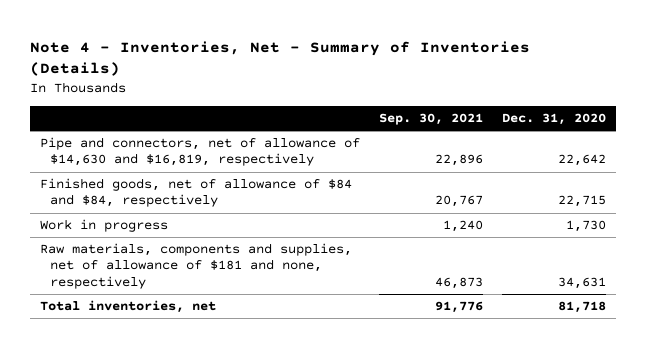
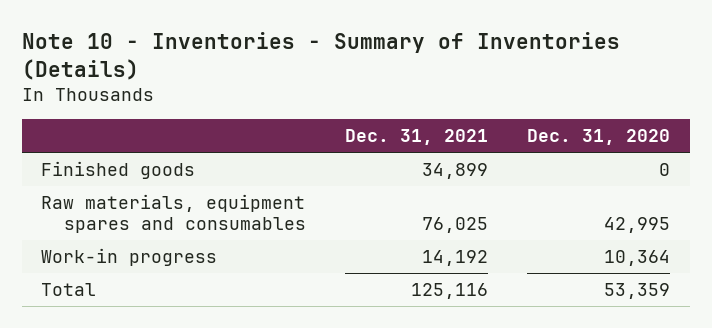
- Note 4 - Inventories, Net - Summary of Inventories (Details)
+ Note 10 - Inventories - Summary of Inventories (Details)
- | Sep. 30, 2021 | Dec. 31, 2020
+ | Dec. 31, 2021 | Dec. 31, 2020
- Pipe and connectors, net of allowance of $14,630 and $16,819, respectively | 22,896 | 22,642
- Finished goods, net of allowance of $84 and $84, respectively | 20,767 | 22,715
- Work in progress | 1,240 | 1,730
- Raw materials, components and supplies, net of allowance of $181 and none, respectively | 46,873 | 34,631
- Total inventories, net | 91,776 | 81,718
+ Finished goods | 34,899 | 0
+ Raw materials, equipment spares and consumables | 76,025 | 42,995
+ Work-in progress | 14,192 | 10,364
+ Total | 125,116 | 53,359

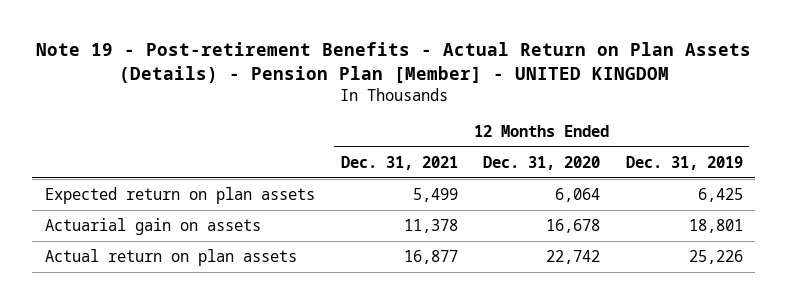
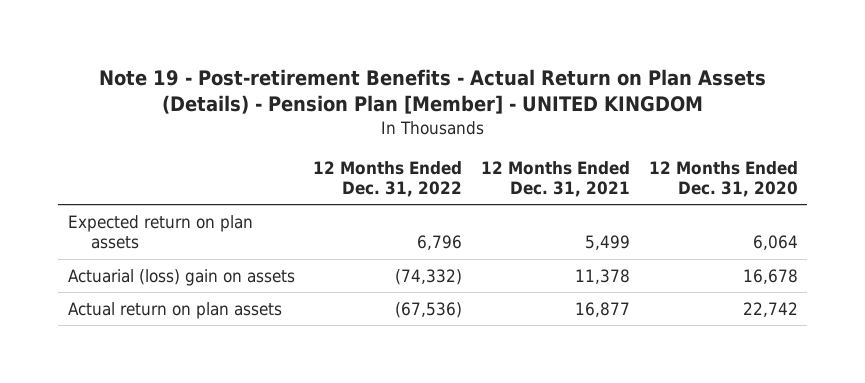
- | 12 Months Ended Dec. 31, 2021 | 12 Months Ended Dec. 31, 2020 | 12 Months Ended Dec. 31, 2019
+ | 12 Months Ended Dec. 31, 2022 | 12 Months Ended Dec. 31, 2021 | 12 Months Ended Dec. 31, 2020
- Actuarial gain on assets | 11,378 | 16,678 | 18,801
+ Actuarial (loss) gain on assets | (74,332) | 11,378 | 16,678

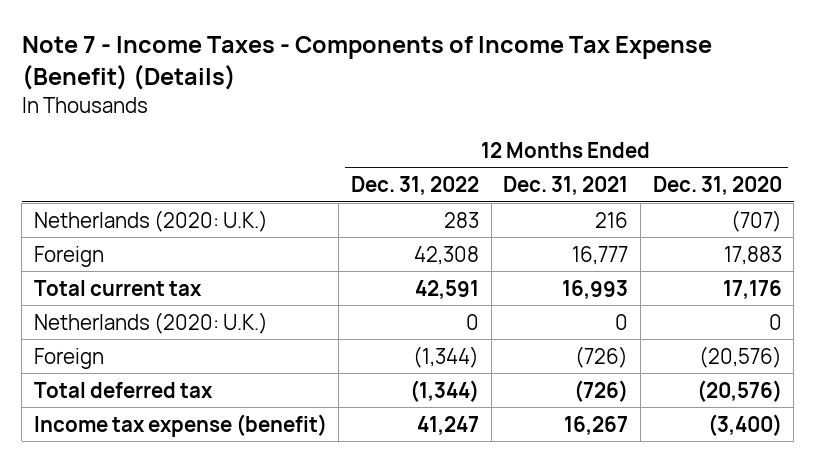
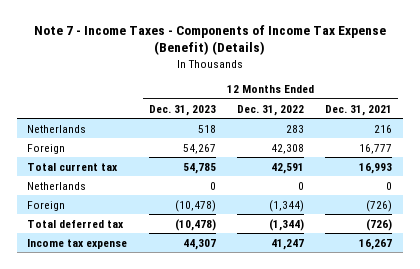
- | 12 Months Ended Dec. 31, 2022 | 12 Months Ended Dec. 31, 2021 | 12 Months Ended Dec. 31, 2020
+ | 12 Months Ended Dec. 31, 2023 | 12 Months Ended Dec. 31, 2022 | 12 Months Ended Dec. 31, 2021
- Netherlands (2020: U.K.) | 283 | 216 | (707)
+ Netherlands | 518 | 283 | 216
- Netherlands (2020: U.K.) | 0 | 0 | 0
+ Netherlands | 0 | 0 | 0
- Income tax expense (benefit) | 41,247 | 16,267 | (3,400)
+ Income tax expense | 44,307 | 41,247 | 16,267

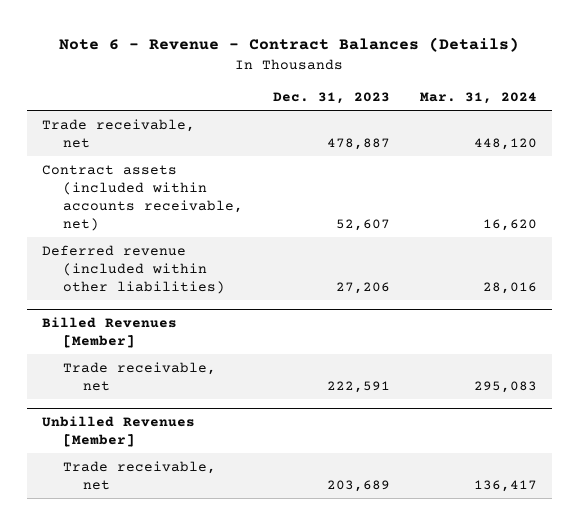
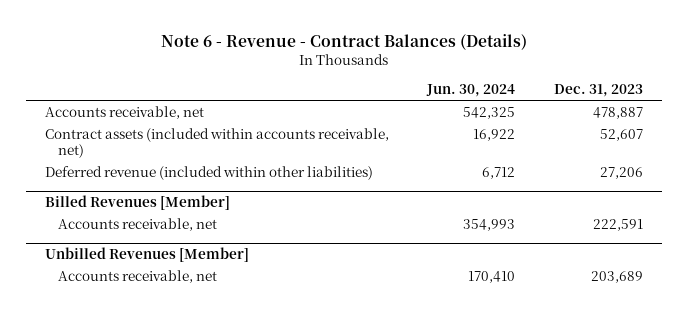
- | Dec. 31, 2023 | Mar. 31, 2024
+ | Jun. 30, 2024 | Dec. 31, 2023
- Trade receivable, net | 478,887 | 448,120
+ Accounts receivable, net | 542,325 | 478,887
@ Billed Revenues [Member]
- Trade receivable, net | 222,591 | 295,083
+ Accounts receivable, net | 354,993 | 222,591
@ Unbilled Revenues [Member]
- Trade receivable, net | 203,689 | 136,417
+ Accounts receivable, net | 170,410 | 203,689

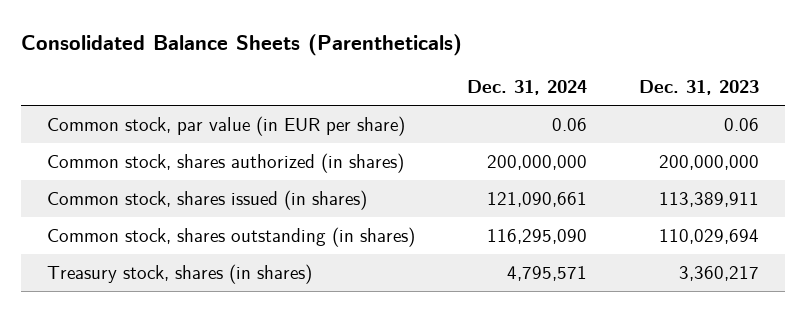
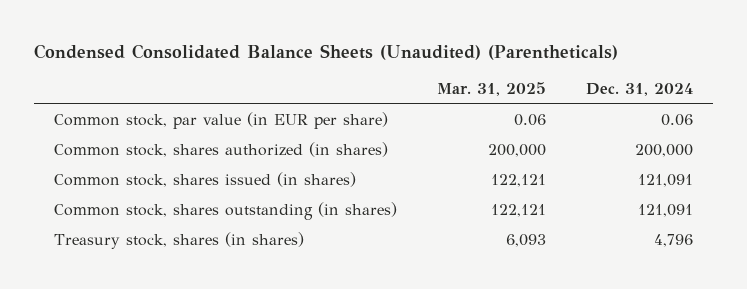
- Consolidated Balance Sheets (Parentheticals)
+ Condensed Consolidated Balance Sheets (Unaudited) (Parentheticals)
- | Dec. 31, 2024 | Dec. 31, 2023
+ | Mar. 31, 2025 | Dec. 31, 2024
- Common stock, shares authorized (in shares) | 200,000,000 | 200,000,000
- Common stock, shares issued (in shares) | 121,090,661 | 113,389,911
- Common stock, shares outstanding (in shares) | 116,295,090 | 110,029,694
- Treasury stock, shares (in shares) | 4,795,571 | 3,360,217
+ Common stock, shares authorized (in shares) | 200,000 | 200,000
+ Common stock, shares issued (in shares) | 122,121 | 121,091
+ Common stock, shares outstanding (in shares) | 122,121 | 121,091
+ Treasury stock, shares (in shares) | 6,093 | 4,796

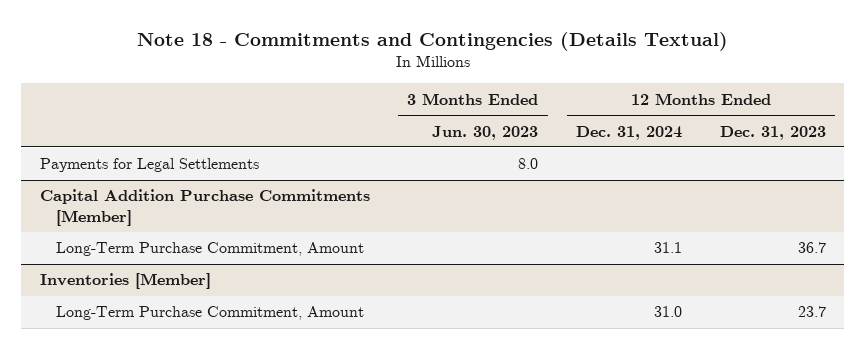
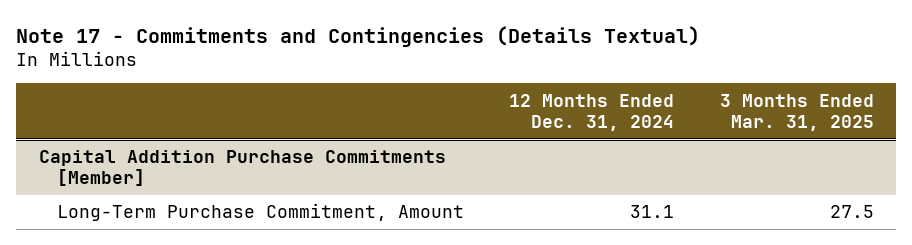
- Note 18 - Commitments and Contingencies (Details Textual)
+ Note 17 - Commitments and Contingencies (Details Textual)
- | 3 Months Ended Jun. 30, 2023 | 12 Months Ended Dec. 31, 2024 | 12 Months Ended Dec. 31, 2023
+ | 12 Months Ended Dec. 31, 2024 | 3 Months Ended Mar. 31, 2025
- Payments for Legal Settlements | 8.0 | |
- Inventories [Member]
- Long-Term Purchase Commitment, Amount | | 31.0 | 23.7

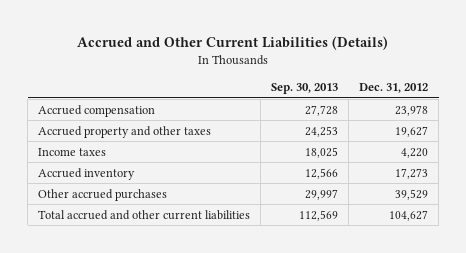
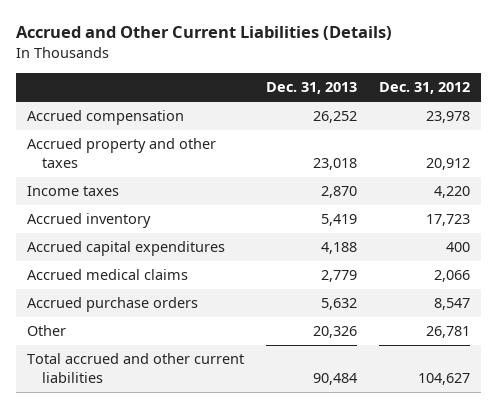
- | Sep. 30, 2013 | Dec. 31, 2012
+ | Dec. 31, 2013 | Dec. 31, 2012
- Accrued property and other taxes | 24,253 | 19,627
+ Accrued property and other taxes | 23,018 | 20,912
- Accrued inventory | 12,566 | 17,273
- Other accrued purchases | 29,997 | 39,529
+ Accrued inventory | 5,419 | 17,723
+ Accrued capital expenditures | 4,188 | 400
+ Accrued medical claims | 2,779 | 2,066
+ Accrued purchase orders | 5,632 | 8,547
+ Other | 20,326 | 26,781

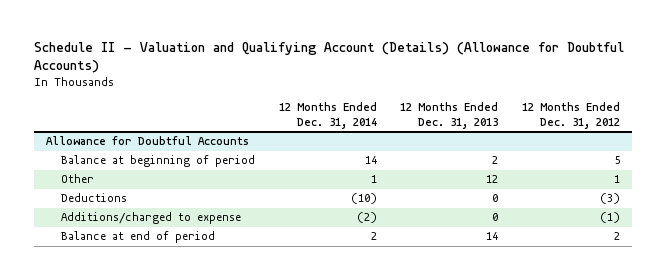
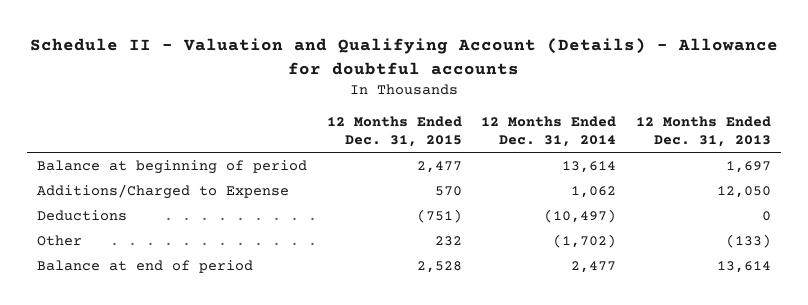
- Schedule II - Valuation and Qualifying Account (Details) (Allowance for Doubtful Accounts)
+ Schedule II - Valuation and Qualifying Account (Details) - Allowance for doubtful accounts
- | 12 Months Ended Dec. 31, 2014 | 12 Months Ended Dec. 31, 2013 | 12 Months Ended Dec. 31, 2012
+ | 12 Months Ended Dec. 31, 2015 | 12 Months Ended Dec. 31, 2014 | 12 Months Ended Dec. 31, 2013
- Allowance for Doubtful Accounts
- Balance at beginning of period | 14 | 2 | 5
- Other | 1 | 12 | 1
- Deductions | (10) | 0 | (3)
- Additions/charged to expense | (2) | 0 | (1)
- Balance at end of period | 2 | 14 | 2
+ Balance at beginning of period | 2,477 | 13,614 | 1,697
+ Additions/Charged to Expense | 570 | 1,062 | 12,050
+ Deductions | (751) | (10,497) | 0
+ Other | 232 | (1,702) | (133)
+ Balance at end of period | 2,528 | 2,477 | 13,614

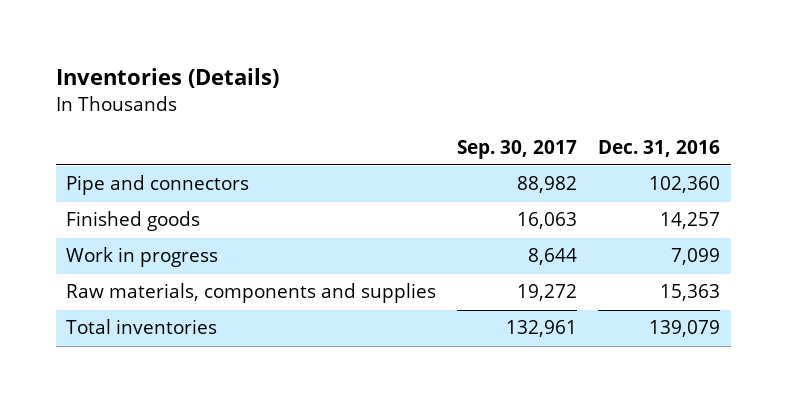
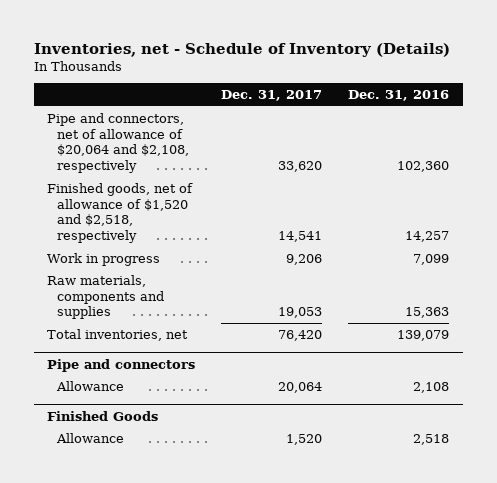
- Inventories (Details)
+ Inventories, net - Schedule of Inventory (Details)
- | Sep. 30, 2017 | Dec. 31, 2016
+ | Dec. 31, 2017 | Dec. 31, 2016
- Pipe and connectors | 88,982 | 102,360
- Finished goods | 16,063 | 14,257
+ Pipe and connectors, net of allowance of $20,064 and $2,108, respectively | 33,620 | 102,360
+ Finished goods, net of allowance of $1,520 and $2,518, respectively | 14,541 | 14,257
- Total inventories | 132,961 | 139,079
+ Total inventories, net | 76,420 | 139,079
+ Pipe and connectors
+ Allowance | 20,064 | 2,108
+ Finished Goods
+ Allowance | 1,520 | 2,518

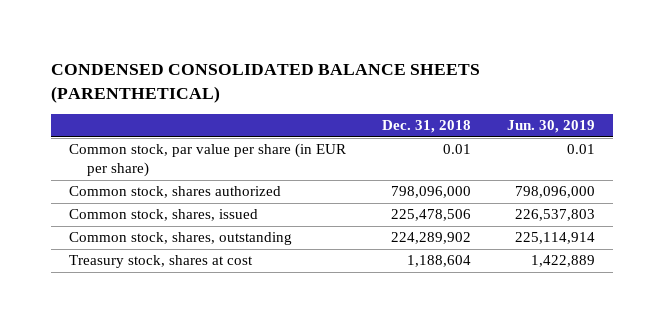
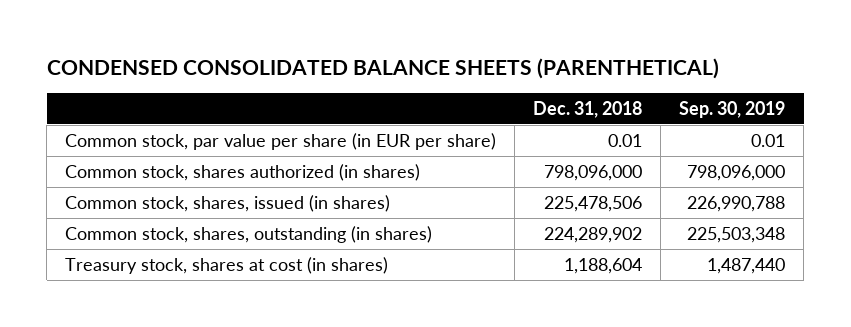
- | Dec. 31, 2018 | Jun. 30, 2019
+ | Dec. 31, 2018 | Sep. 30, 2019
- Common stock, shares authorized | 798,096,000 | 798,096,000
- Common stock, shares, issued | 225,478,506 | 226,537,803
- Common stock, shares, outstanding | 224,289,902 | 225,114,914
- Treasury stock, shares at cost | 1,188,604 | 1,422,889
+ Common stock, shares authorized (in shares) | 798,096,000 | 798,096,000
+ Common stock, shares, issued (in shares) | 225,478,506 | 226,990,788
+ Common stock, shares, outstanding (in shares) | 224,289,902 | 225,503,348
+ Treasury stock, shares at cost (in shares) | 1,188,604 | 1,487,440

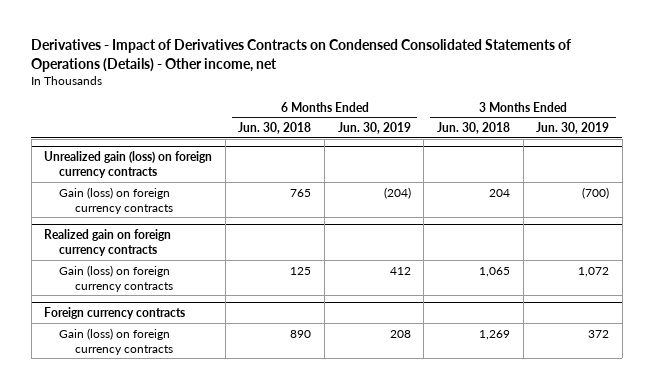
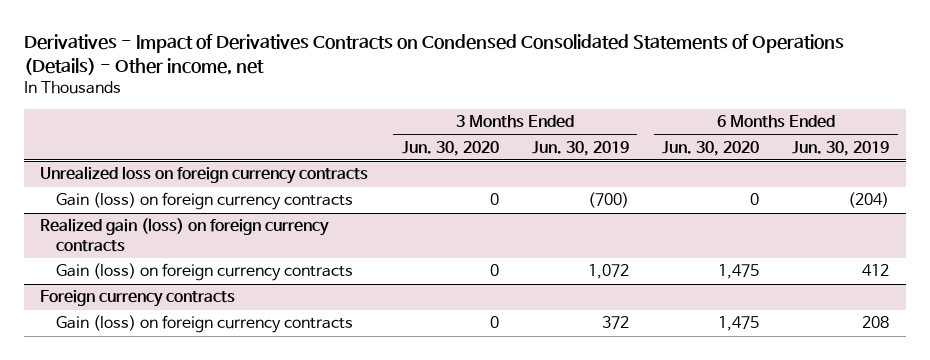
- | 6 Months Ended Jun. 30, 2018 | 6 Months Ended Jun. 30, 2019 | 3 Months Ended Jun. 30, 2018 | 3 Months Ended Jun. 30, 2019
+ | 3 Months Ended Jun. 30, 2020 | 3 Months Ended Jun. 30, 2019 | 6 Months Ended Jun. 30, 2020 | 6 Months Ended Jun. 30, 2019
- Unrealized gain (loss) on foreign currency contracts
+ Unrealized loss on foreign currency contracts
- Realized gain on foreign currency contracts
+ Realized gain (loss) on foreign currency contracts

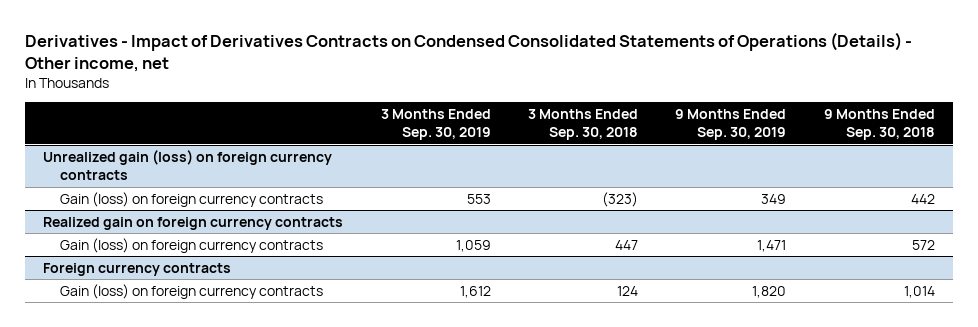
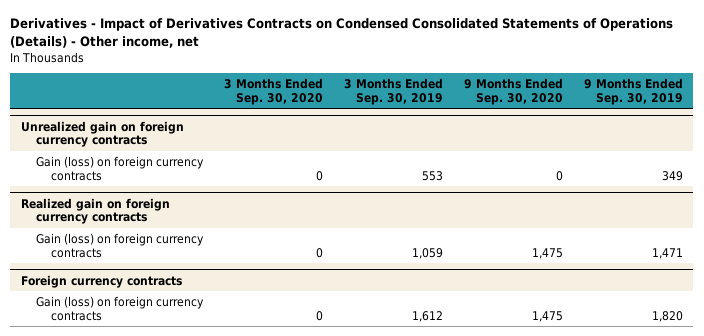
- | 3 Months Ended Sep. 30, 2019 | 3 Months Ended Sep. 30, 2018 | 9 Months Ended Sep. 30, 2019 | 9 Months Ended Sep. 30, 2018
+ | 3 Months Ended Sep. 30, 2020 | 3 Months Ended Sep. 30, 2019 | 9 Months Ended Sep. 30, 2020 | 9 Months Ended Sep. 30, 2019
- Unrealized gain (loss) on foreign currency contracts
+ Unrealized gain on foreign currency contracts

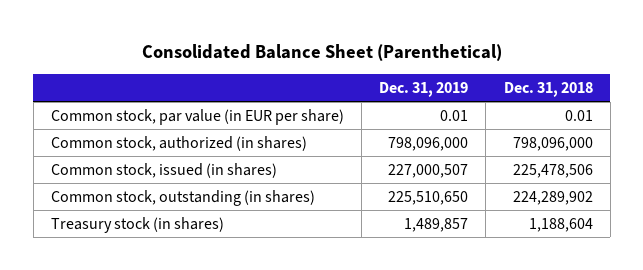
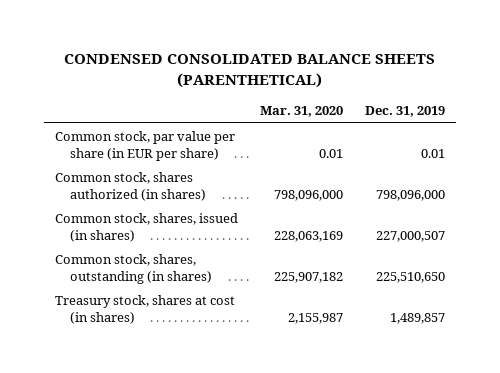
- Consolidated Balance Sheet (Parenthetical)
+ CONDENSED CONSOLIDATED BALANCE SHEETS (PARENTHETICAL)
- | Dec. 31, 2019 | Dec. 31, 2018
+ | Mar. 31, 2020 | Dec. 31, 2019
- Common stock, par value (in EUR per share) | 0.01 | 0.01
- Common stock, authorized (in shares) | 798,096,000 | 798,096,000
- Common stock, issued (in shares) | 227,000,507 | 225,478,506
- Common stock, outstanding (in shares) | 225,510,650 | 224,289,902
- Treasury stock (in shares) | 1,489,857 | 1,188,604
+ Common stock, par value per share (in EUR per share) | 0.01 | 0.01
+ Common stock, shares authorized (in shares) | 798,096,000 | 798,096,000
+ Common stock, shares, issued (in shares) | 228,063,169 | 227,000,507
+ Common stock, shares, outstanding (in shares) | 225,907,182 | 225,510,650
+ Treasury stock, shares at cost (in shares) | 2,155,987 | 1,489,857

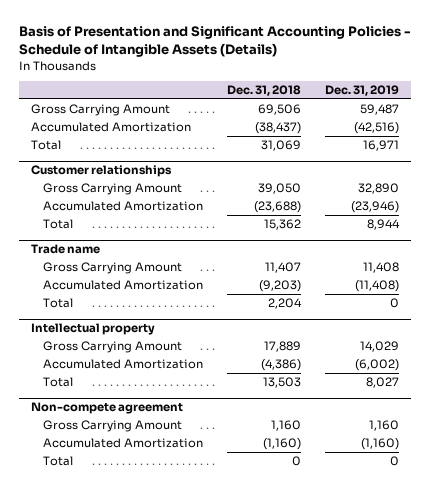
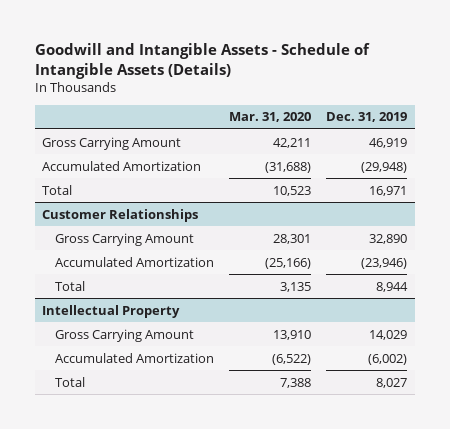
- Basis of Presentation and Significant Accounting Policies - Schedule of Intangible Assets (Details)
+ Goodwill and Intangible Assets - Schedule of Intangible Assets (Details)
- | Dec. 31, 2018 | Dec. 31, 2019
+ | Mar. 31, 2020 | Dec. 31, 2019
- Gross Carrying Amount | 69,506 | 59,487
- Accumulated Amortization | (38,437) | (42,516)
+ Gross Carrying Amount | 42,211 | 46,919
+ Accumulated Amortization | (31,688) | (29,948)
- Customer relationships
+ Customer Relationships
- Trade name
- Gross Carrying Amount | 11,407 | 11,408
- Accumulated Amortization | (9,203) | (11,408)
- Total | 2,204 | 0
- Intellectual property
+ Intellectual Property
- Non-compete agreement
- Gross Carrying Amount | 1,160 | 1,160
- Accumulated Amortization | (1,160) | (1,160)
- Total | 0 | 0

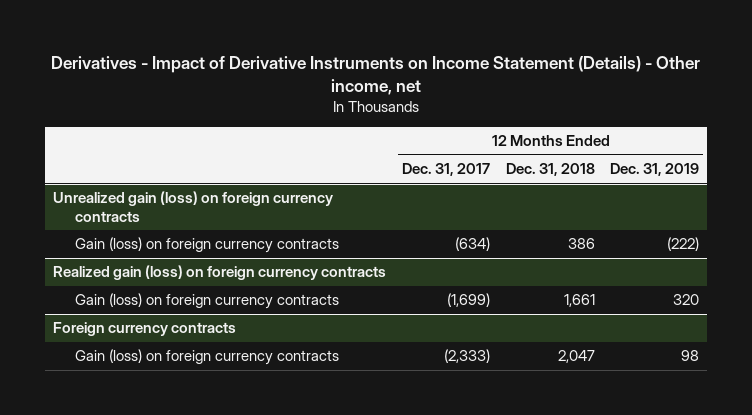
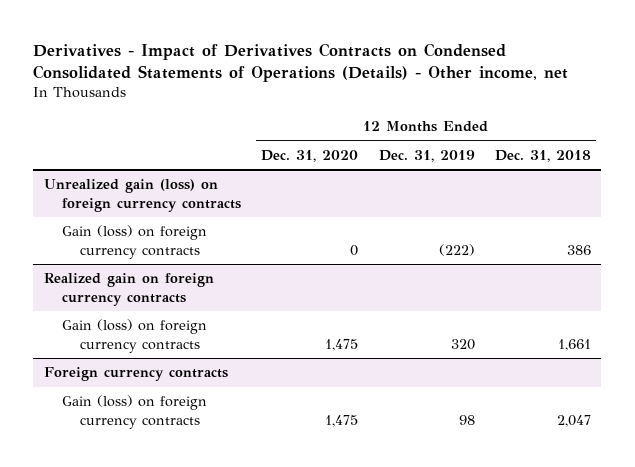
- Derivatives - Impact of Derivative Instruments on Income Statement (Details) - Other income, net
+ Derivatives - Impact of Derivatives Contracts on Condensed Consolidated Statements of Operations (Details) - Other income, net
- | 12 Months Ended Dec. 31, 2017 | 12 Months Ended Dec. 31, 2018 | 12 Months Ended Dec. 31, 2019
+ | 12 Months Ended Dec. 31, 2020 | 12 Months Ended Dec. 31, 2019 | 12 Months Ended Dec. 31, 2018
- Realized gain (loss) on foreign currency contracts
+ Realized gain on foreign currency contracts

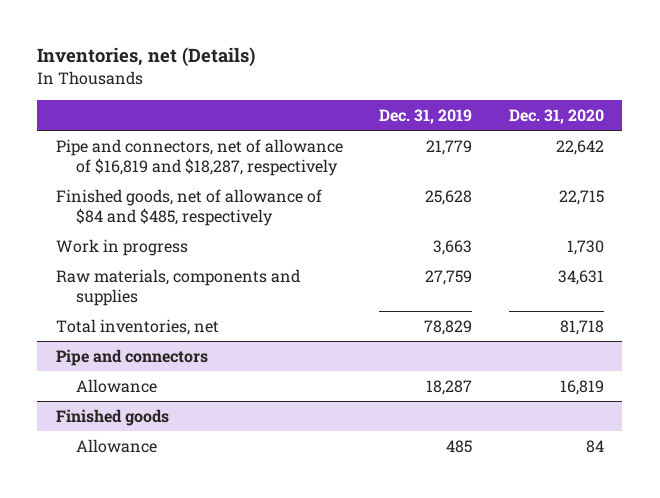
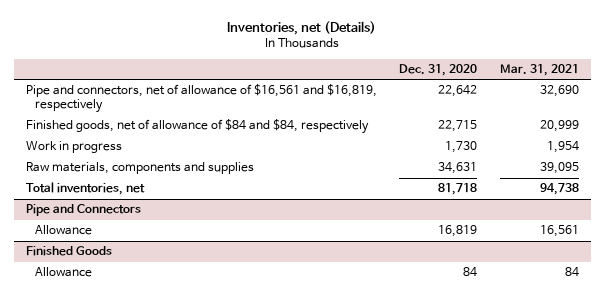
- | Dec. 31, 2019 | Dec. 31, 2020
+ | Dec. 31, 2020 | Mar. 31, 2021
- Pipe and connectors, net of allowance of $16,819 and $18,287, respectively | 21,779 | 22,642
- Finished goods, net of allowance of $84 and $485, respectively | 25,628 | 22,715
+ Pipe and connectors, net of allowance of $16,561 and $16,819, respectively | 22,642 | 32,690
+ Finished goods, net of allowance of $84 and $84, respectively | 22,715 | 20,999
- Pipe and connectors
+ Pipe and Connectors
- Finished goods
+ Finished Goods

